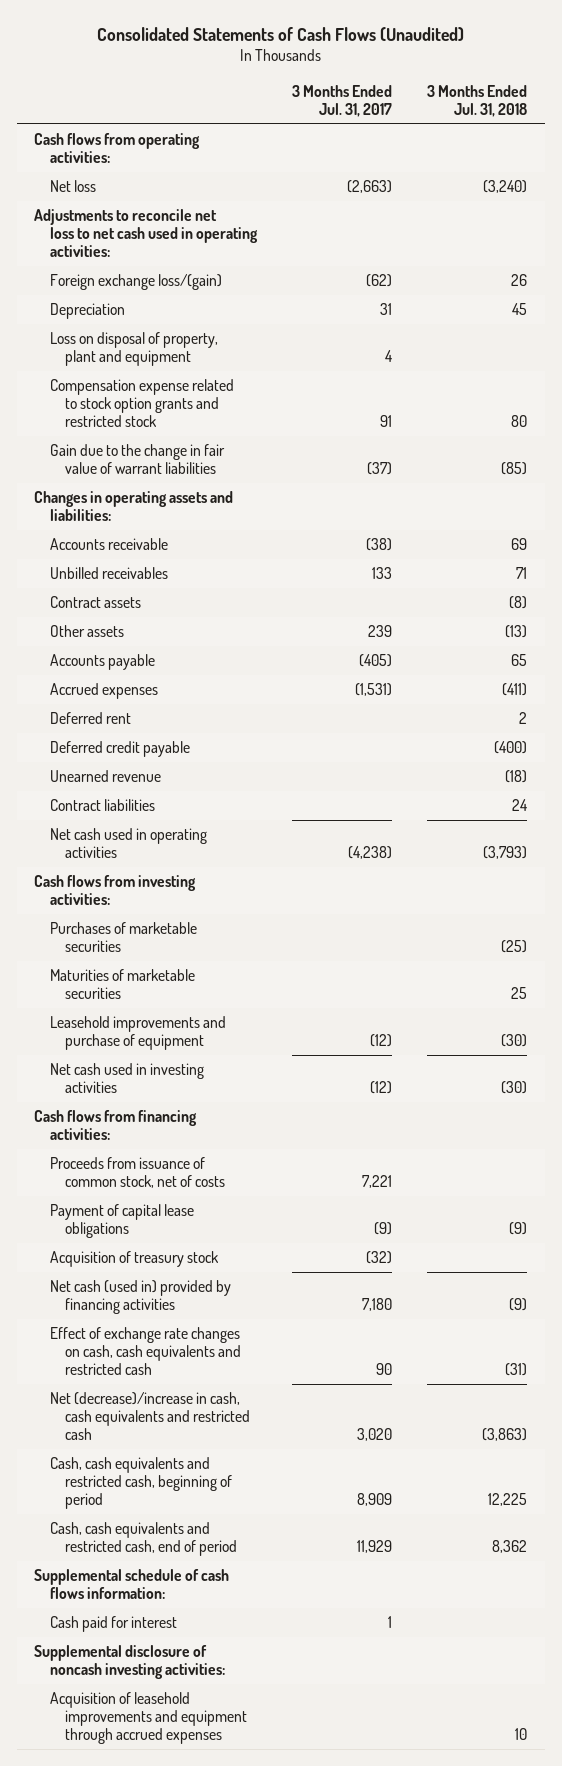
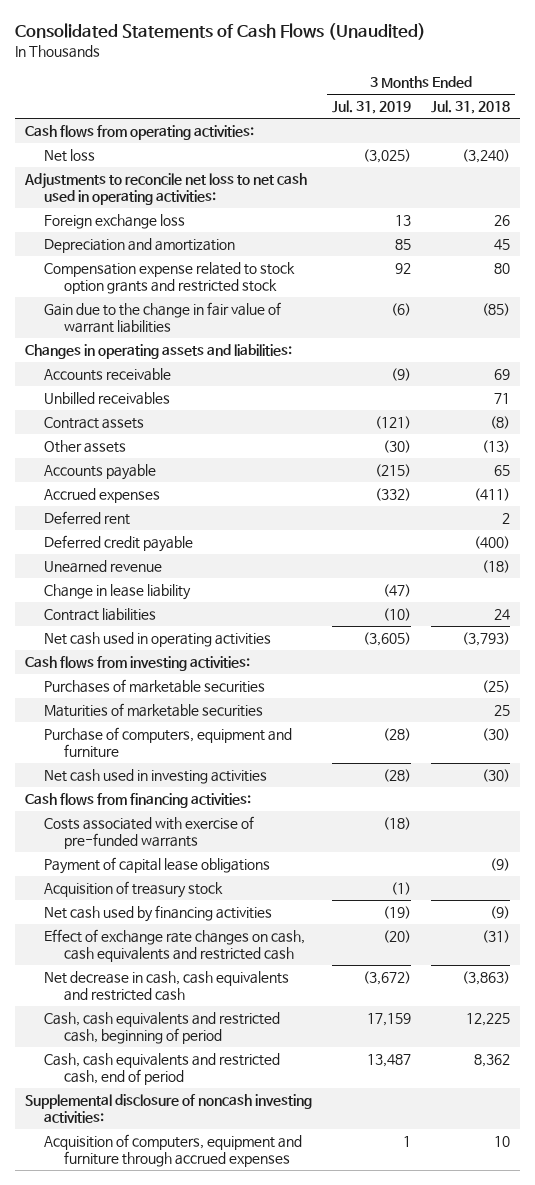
- | 3 Months Ended Jul. 31, 2017 | 3 Months Ended Jul. 31, 2018
+ | 3 Months Ended Jul. 31, 2019 | 3 Months Ended Jul. 31, 2018
- Foreign exchange loss/(gain) | (62) | 26
- Depreciation | 31 | 45
- Loss on disposal of property, plant and equipment | 4 |
+ Foreign exchange loss | 13 | 26
+ Depreciation and amortization | 85 | 45
+ Change in lease liability | (47) |
- Leasehold improvements and purchase of equipment | (12) | (30)
+ Purchase of computers, equipment and furniture | (28) | (30)
- Proceeds from issuance of common stock, net of costs | 7,221 |
+ Costs associated with exercise of pre-funded warrants | (18) |
- Net cash (used in) provided by financing activities | 7,180 | (9)
+ Net cash used by financing activities | (19) | (9)
- Net (decrease)/increase in cash, cash equivalents and restricted cash | 3,020 | (3,863)
+ Net decrease in cash, cash equivalents and restricted cash | (3,672) | (3,863)
- Supplemental schedule of cash flows information:
- Cash paid for interest | 1 |
- Acquisition of leasehold improvements and equipment through accrued expenses | | 10
+ Acquisition of computers, equipment and furniture through accrued expenses | 1 | 10

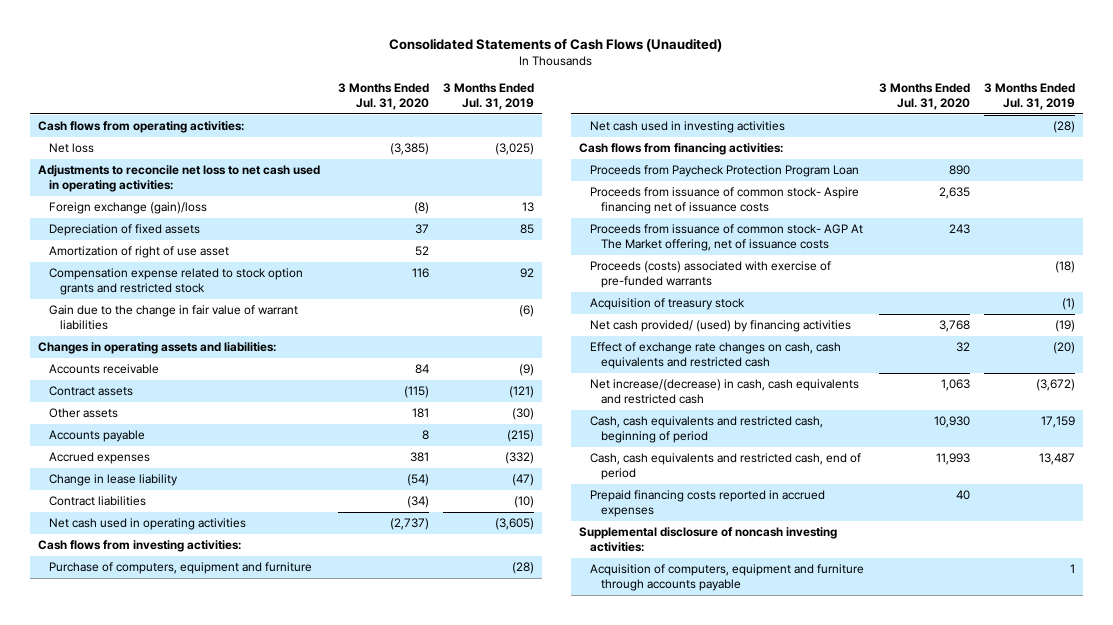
- | 3 Months Ended Jul. 31, 2019 | 3 Months Ended Jul. 31, 2018
+ | 3 Months Ended Jul. 31, 2020 | 3 Months Ended Jul. 31, 2019
- Foreign exchange loss | 13 | 26
- Depreciation and amortization | 85 | 45
+ Foreign exchange (gain)/loss | (8) | 13
+ Depreciation of fixed assets | 37 | 85
+ Amortization of right of use asset | 52 |
- Unbilled receivables | | 71
- Deferred rent | | 2
- Deferred credit payable | | (400)
- Unearned revenue | | (18)
- Purchases of marketable securities | | (25)
- Maturities of marketable securities | | 25
- Costs associated with exercise of pre-funded warrants | (18) |
- Payment of capital lease obligations | | (9)
+ Proceeds from Paycheck Protection Program Loan | 890 |
+ Proceeds from issuance of common stock- Aspire financing net of issuance costs | 2,635 |
+ Proceeds from issuance of common stock- AGP At The Market offering, net of issuance costs | 243 |
+ Proceeds (costs) associated with exercise of pre-funded warrants | | (18)
- Net cash used by financing activities | (19) | (9)
+ Net cash provided/ (used) by financing activities | 3,768 | (19)
- Net decrease in cash, cash equivalents and restricted cash | (3,672) | (3,863)
+ Net increase/(decrease) in cash, cash equivalents and restricted cash | 1,063 | (3,672)
+ Prepaid financing costs reported in accrued expenses | 40 |
- Acquisition of computers, equipment and furniture through accrued expenses | 1 | 10
+ Acquisition of computers, equipment and furniture through accounts payable | | 1

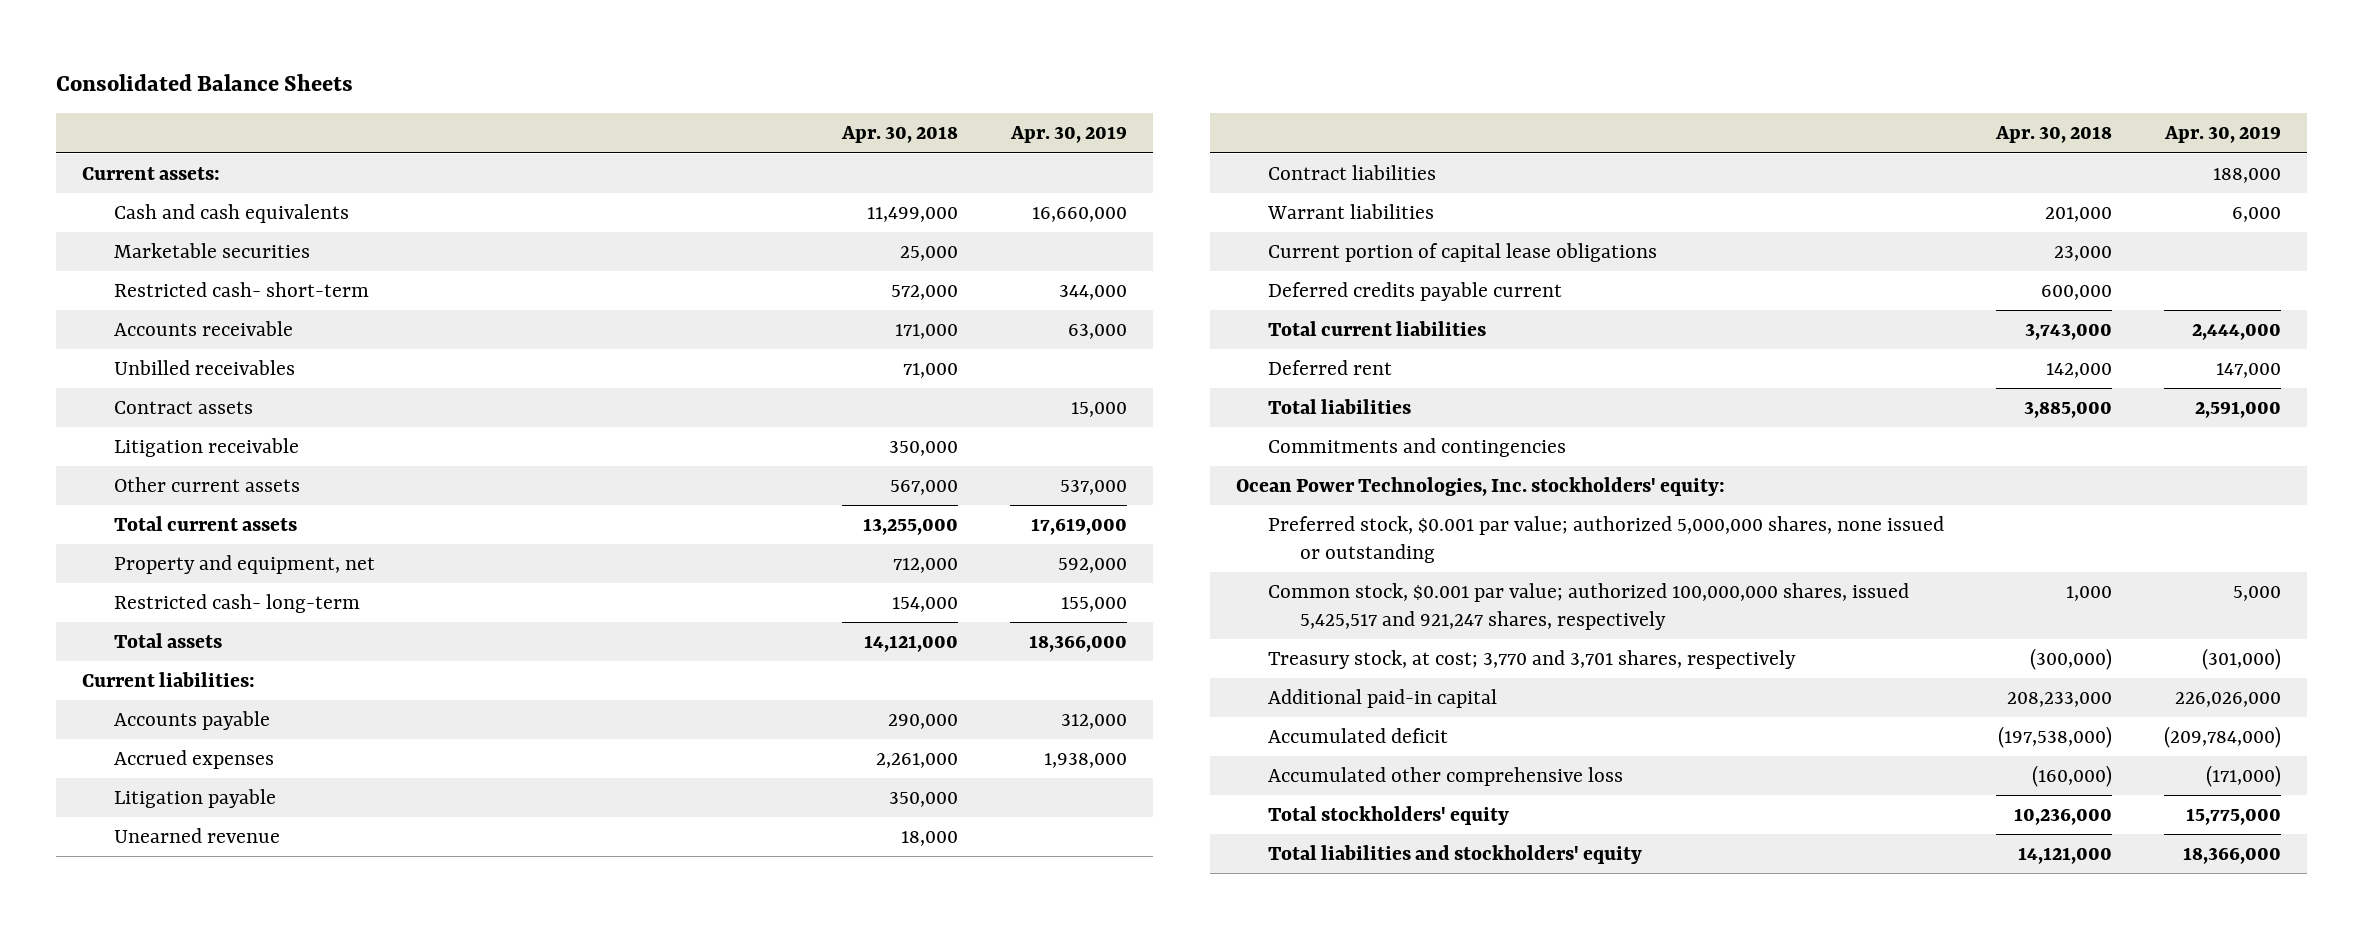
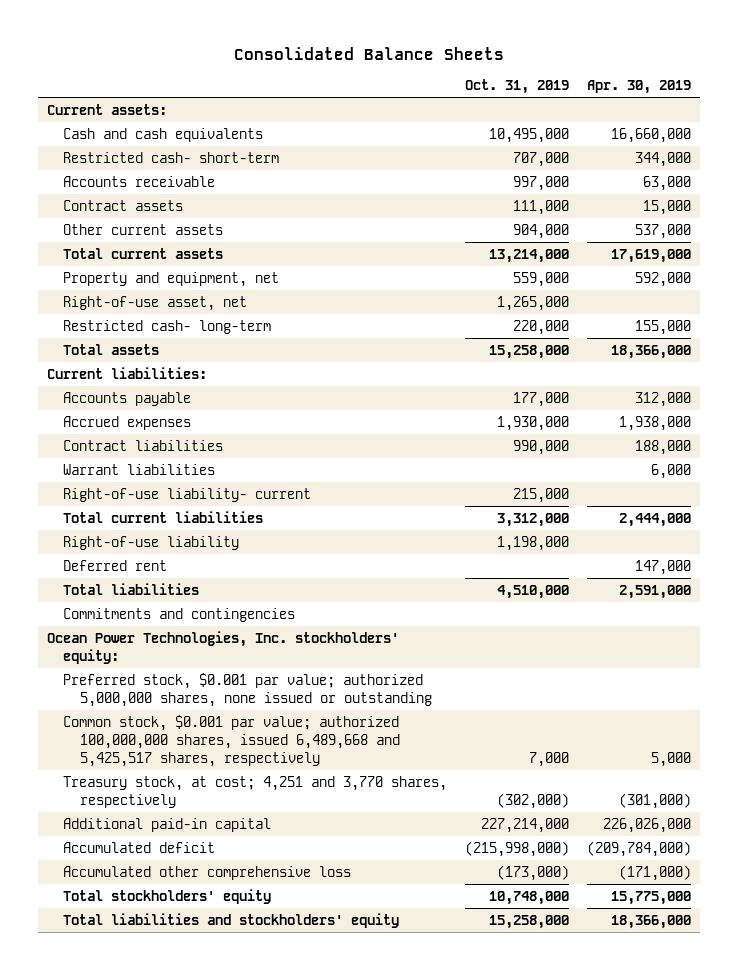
- | Apr. 30, 2018 | Apr. 30, 2019
+ | Oct. 31, 2019 | Apr. 30, 2019
- Marketable securities | 25,000 |
- Unbilled receivables | 71,000 |
- Litigation receivable | 350,000 |
+ Right-of-use asset, net | 1,265,000 |
- Litigation payable | 350,000 |
- Unearned revenue | 18,000 |
- Current portion of capital lease obligations | 23,000 |
- Deferred credits payable current | 600,000 |
+ Right-of-use liability- current | 215,000 |
+ Right-of-use liability | 1,198,000 |
- Common stock, $0.001 par value; authorized 100,000,000 shares, issued 5,425,517 and 921,247 shares, respectively | 1,000 | 5,000
- Treasury stock, at cost; 3,770 and 3,701 shares, respectively | (300,000) | (301,000)
+ Common stock, $0.001 par value; authorized 100,000,000 shares, issued 6,489,668 and 5,425,517 shares, respectively | 7,000 | 5,000
+ Treasury stock, at cost; 4,251 and 3,770 shares, respectively | (302,000) | (301,000)

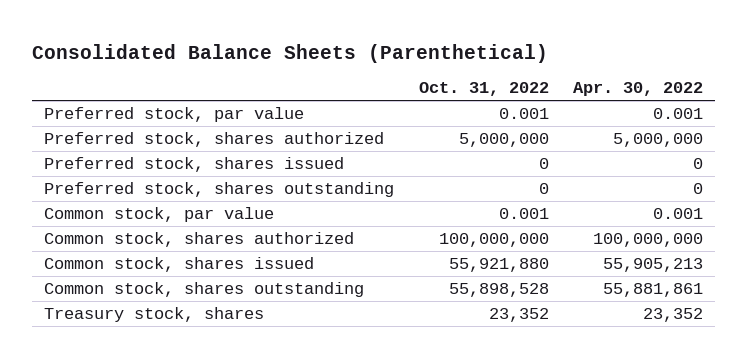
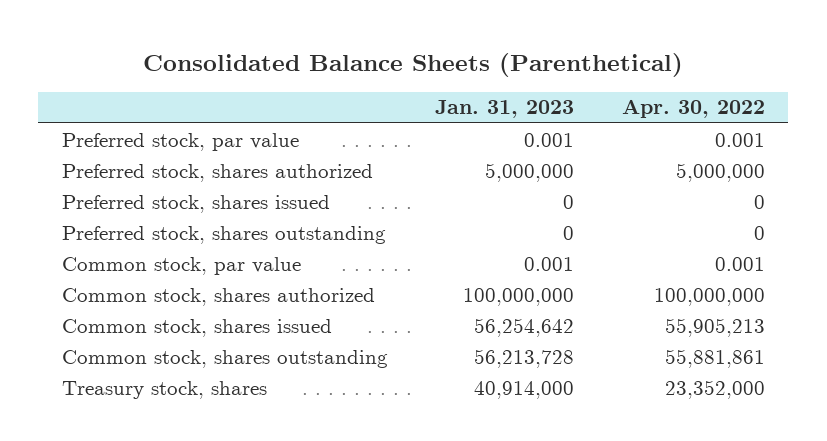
- | Oct. 31, 2022 | Apr. 30, 2022
+ | Jan. 31, 2023 | Apr. 30, 2022
- Treasury stock, shares | 23,352 | 23,352
+ Treasury stock, shares | 40,914,000 | 23,352,000

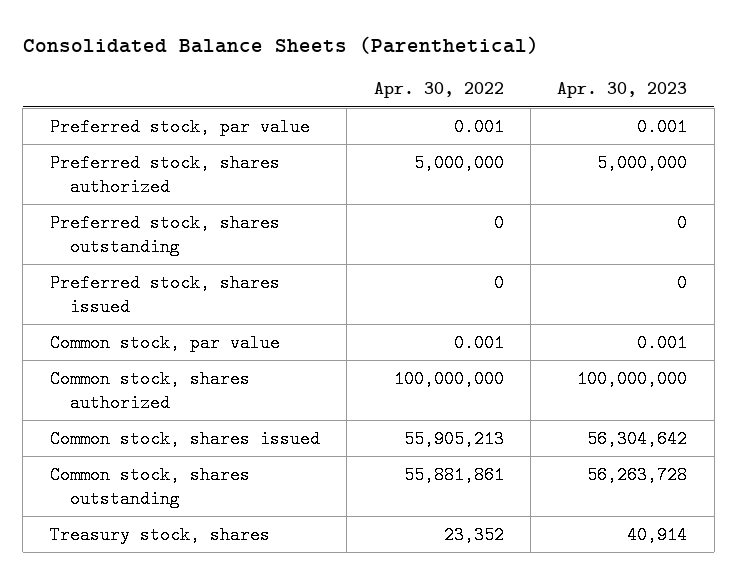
- | Jan. 31, 2023 | Apr. 30, 2022
+ | Apr. 30, 2022 | Apr. 30, 2023
moved down: Preferred stock, shares issued | 0 | 0
- Treasury stock, shares | 40,914,000 | 23,352,000
+ Treasury stock, shares | 23,352 | 40,914

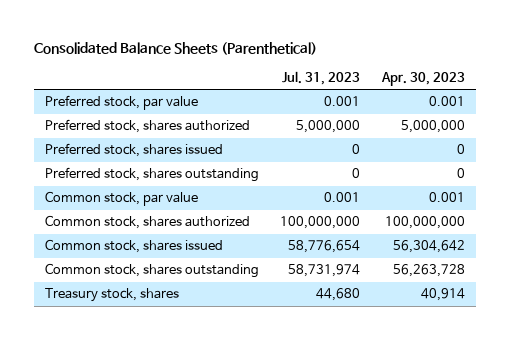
- | Apr. 30, 2022 | Apr. 30, 2023
+ | Jul. 31, 2023 | Apr. 30, 2023
moved down: Preferred stock, shares outstanding | 0 | 0

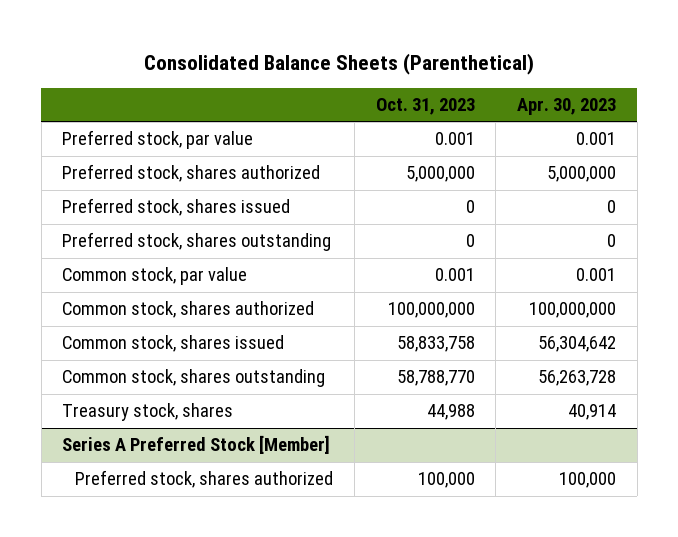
- | Jul. 31, 2023 | Apr. 30, 2023
+ | Oct. 31, 2023 | Apr. 30, 2023
+ Series A Preferred Stock [Member]
+ Preferred stock, shares authorized | 100,000 | 100,000

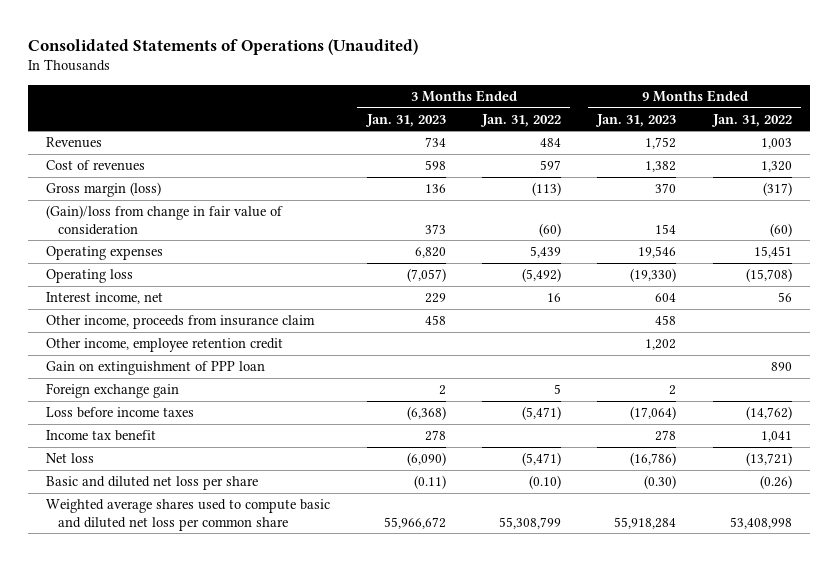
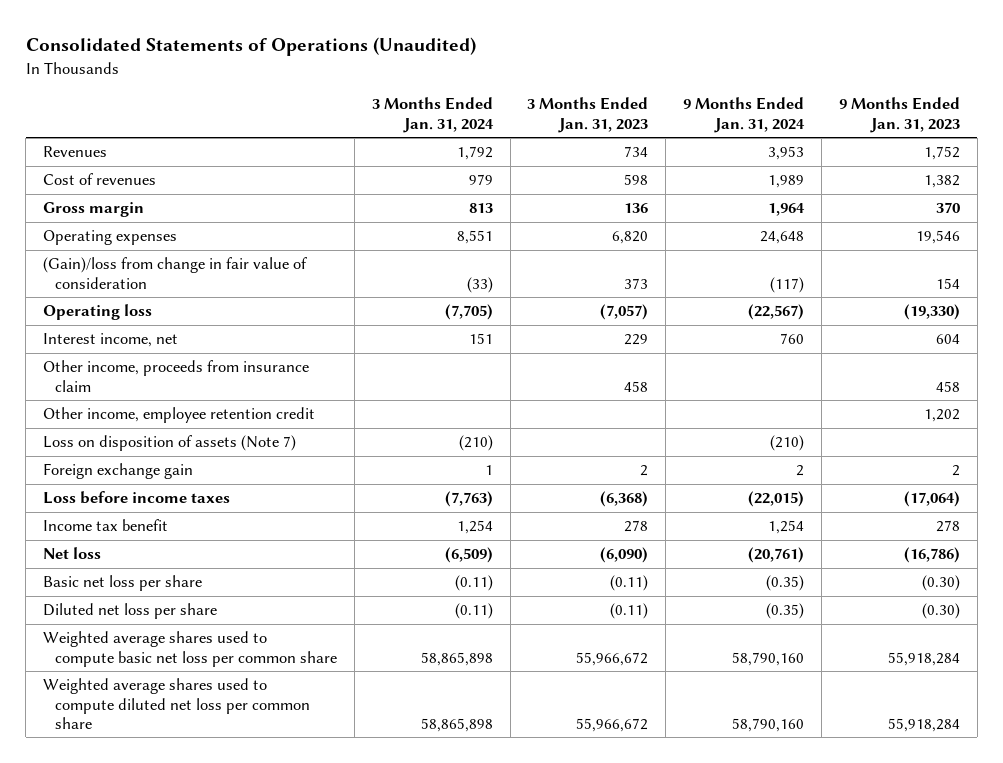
- | 3 Months Ended Jan. 31, 2023 | 3 Months Ended Jan. 31, 2022 | 9 Months Ended Jan. 31, 2023 | 9 Months Ended Jan. 31, 2022
+ | 3 Months Ended Jan. 31, 2024 | 3 Months Ended Jan. 31, 2023 | 9 Months Ended Jan. 31, 2024 | 9 Months Ended Jan. 31, 2023
- Gross margin (loss) | 136 | (113) | 370 | (317)
+ Gross margin | 813 | 136 | 1,964 | 370
moved down: (Gain)/loss from change in fair value of consideration | (33) | 373 | (117) | 154
- Gain on extinguishment of PPP loan | | | | 890
+ Loss on disposition of assets (Note 7) | (210) | | (210) |
- Basic and diluted net loss per share | (0.11) | (0.10) | (0.30) | (0.26)
- Weighted average shares used to compute basic and diluted net loss per common share | 55,966,672 | 55,308,799 | 55,918,284 | 53,408,998
+ Basic net loss per share | (0.11) | (0.11) | (0.35) | (0.30)
+ Diluted net loss per share | (0.11) | (0.11) | (0.35) | (0.30)
+ Weighted average shares used to compute basic net loss per common share | 58,865,898 | 55,966,672 | 58,790,160 | 55,918,284
+ Weighted average shares used to compute diluted net loss per common share | 58,865,898 | 55,966,672 | 58,790,160 | 55,918,284

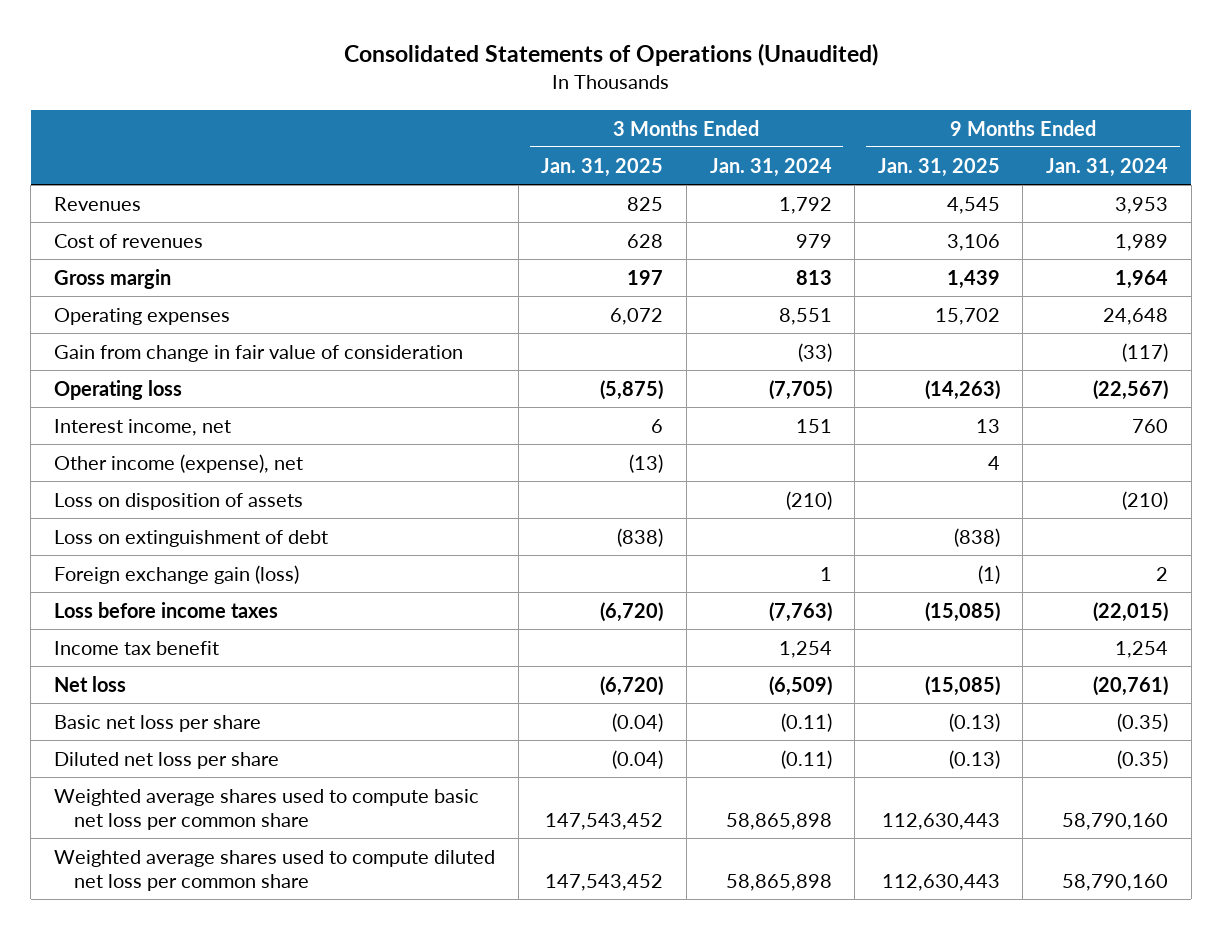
- | 3 Months Ended Jan. 31, 2024 | 3 Months Ended Jan. 31, 2023 | 9 Months Ended Jan. 31, 2024 | 9 Months Ended Jan. 31, 2023
+ | 3 Months Ended Jan. 31, 2025 | 3 Months Ended Jan. 31, 2024 | 9 Months Ended Jan. 31, 2025 | 9 Months Ended Jan. 31, 2024
- (Gain)/loss from change in fair value of consideration | (33) | 373 | (117) | 154
+ Gain from change in fair value of consideration | | (33) | | (117)
- Other income, proceeds from insurance claim | | 458 | | 458
- Other income, employee retention credit | | | | 1,202
- Loss on disposition of assets (Note 7) | (210) | | (210) |
- Foreign exchange gain | 1 | 2 | 2 | 2
+ Other income (expense), net | (13) | | 4 |
+ Loss on disposition of assets | | (210) | | (210)
+ Loss on extinguishment of debt | (838) | | (838) |
+ Foreign exchange gain (loss) | | 1 | (1) | 2

